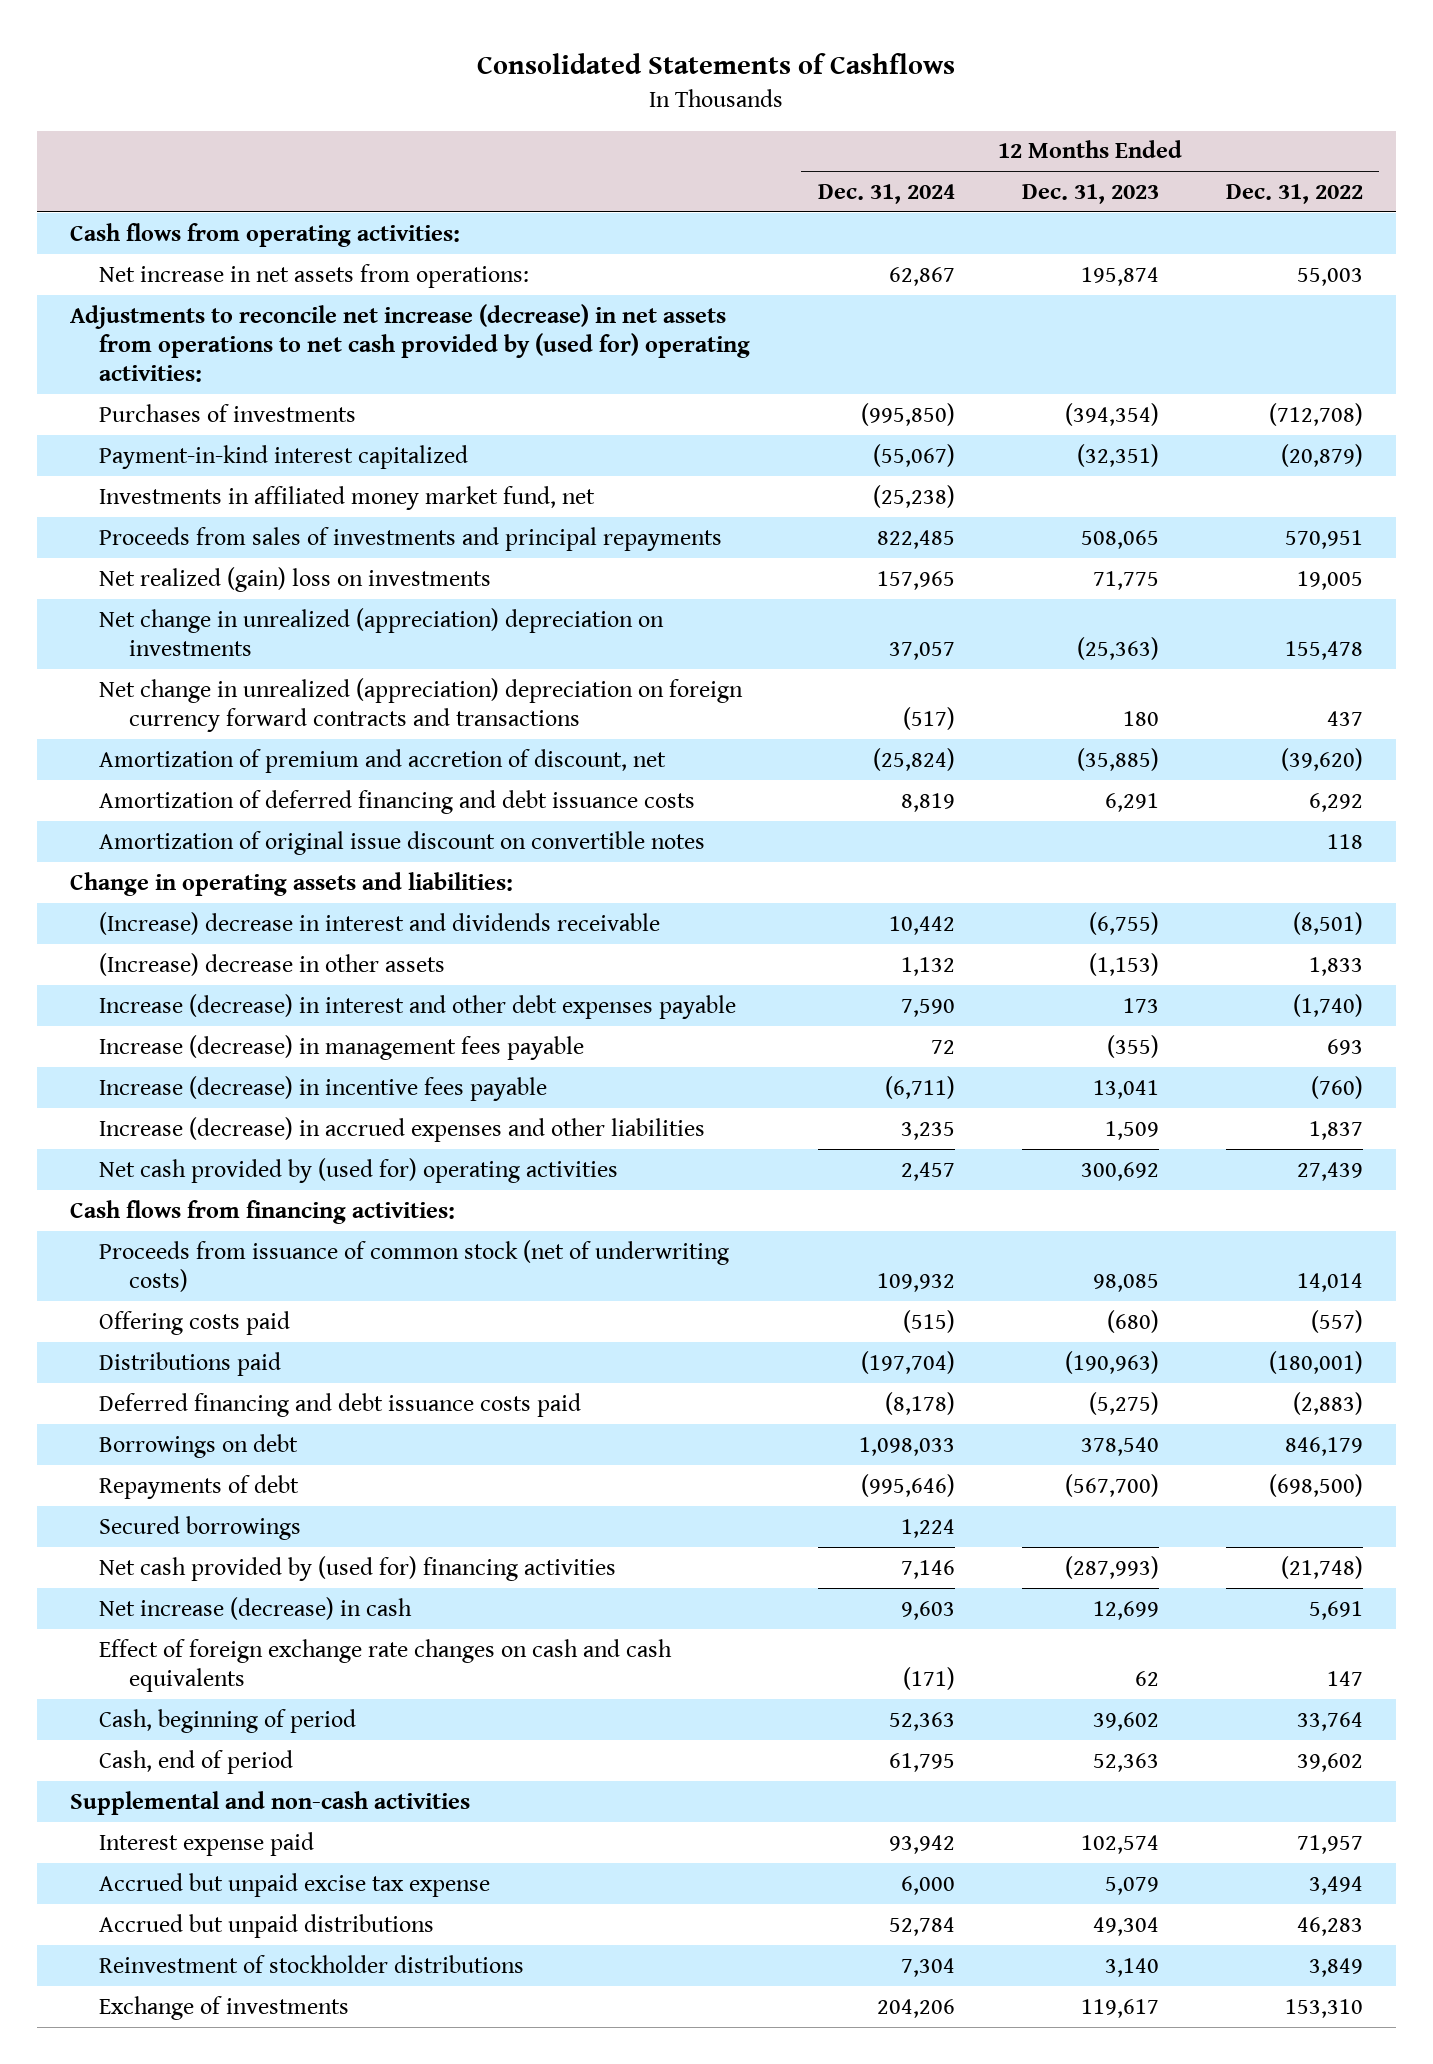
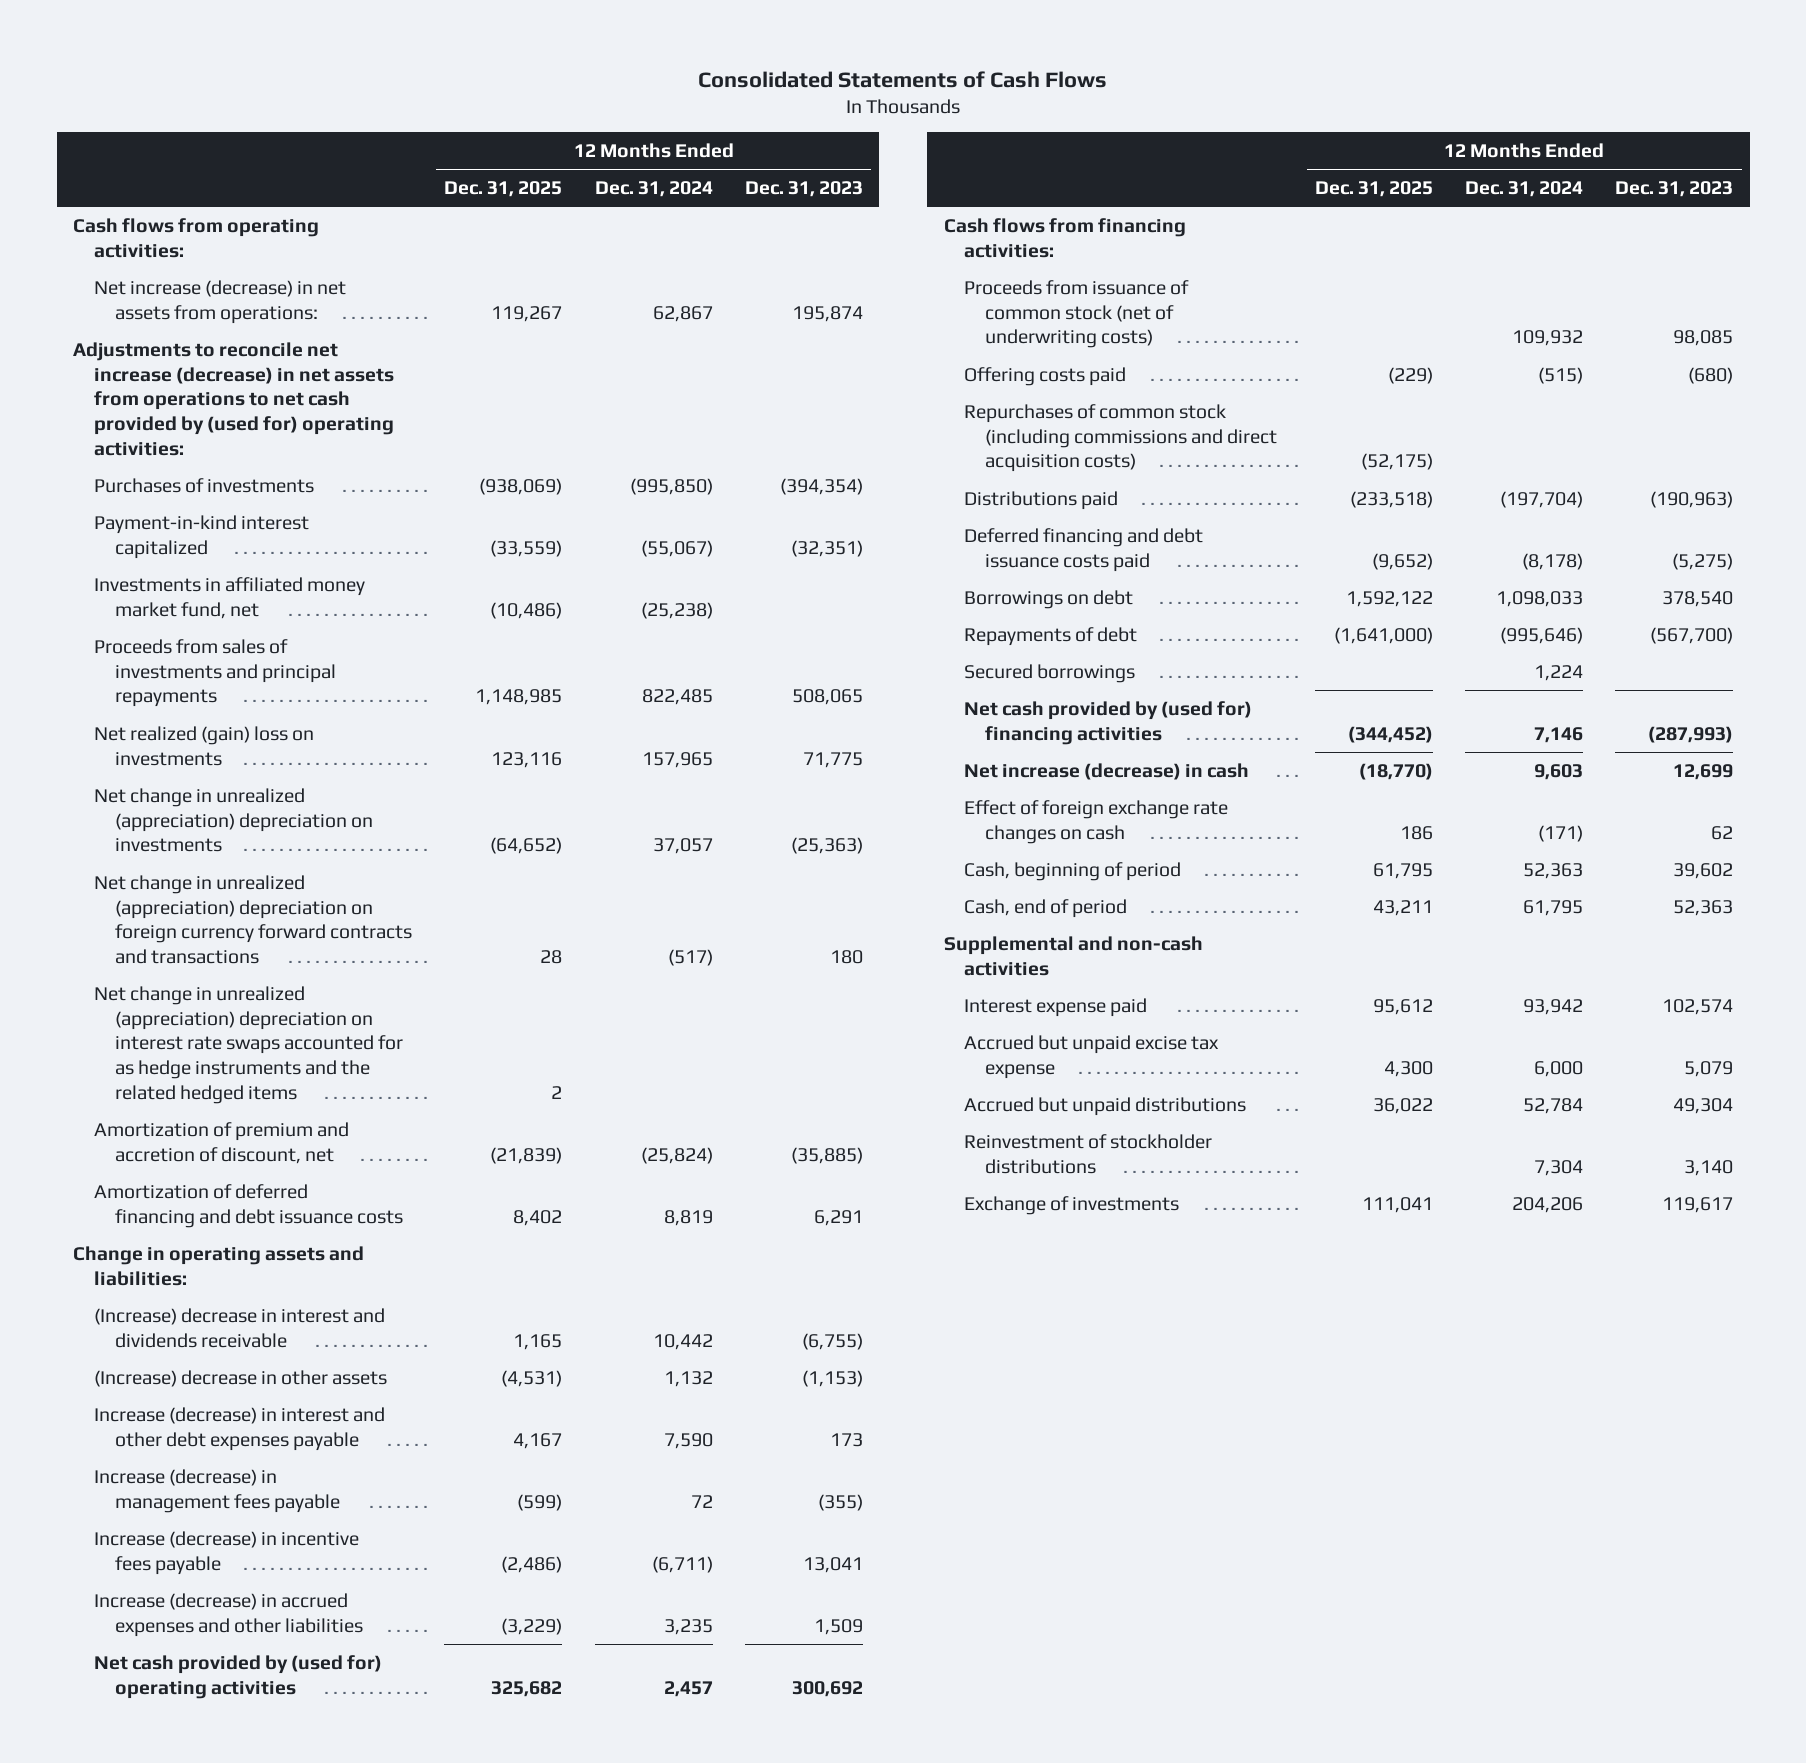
- Consolidated Statements of Cashflows
+ Consolidated Statements of Cash Flows
- | 12 Months Ended Dec. 31, 2024 | 12 Months Ended Dec. 31, 2023 | 12 Months Ended Dec. 31, 2022
+ | 12 Months Ended Dec. 31, 2025 | 12 Months Ended Dec. 31, 2024 | 12 Months Ended Dec. 31, 2023
- Net increase in net assets from operations: | 62,867 | 195,874 | 55,003
+ Net increase (decrease) in net assets from operations: | 119,267 | 62,867 | 195,874
+ Net change in unrealized (appreciation) depreciation on interest rate swaps accounted for as hedge instruments and the related hedged items | 2 | |
- Amortization of original issue discount on convertible notes | | | 118
+ Repurchases of common stock (including commissions and direct acquisition costs) | (52,175) | |
- Effect of foreign exchange rate changes on cash and cash equivalents | (171) | 62 | 147
+ Effect of foreign exchange rate changes on cash | 186 | (171) | 62

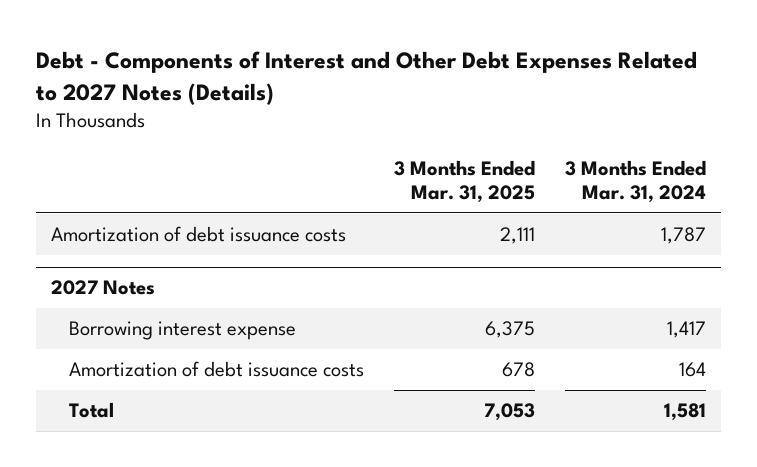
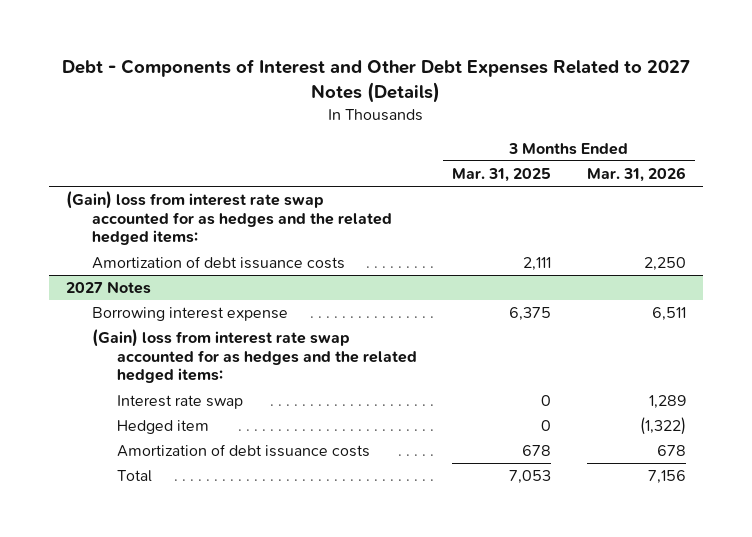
- | 3 Months Ended Mar. 31, 2025 | 3 Months Ended Mar. 31, 2024
+ | 3 Months Ended Mar. 31, 2025 | 3 Months Ended Mar. 31, 2026
+ (Gain) loss from interest rate swap accounted for as hedges and the related hedged items:
@ 2027 Notes
+ (Gain) loss from interest rate swap accounted for as hedges and the related hedged items:
+ Interest rate swap | 0 | 1,289
+ Hedged item | 0 | (1,322)

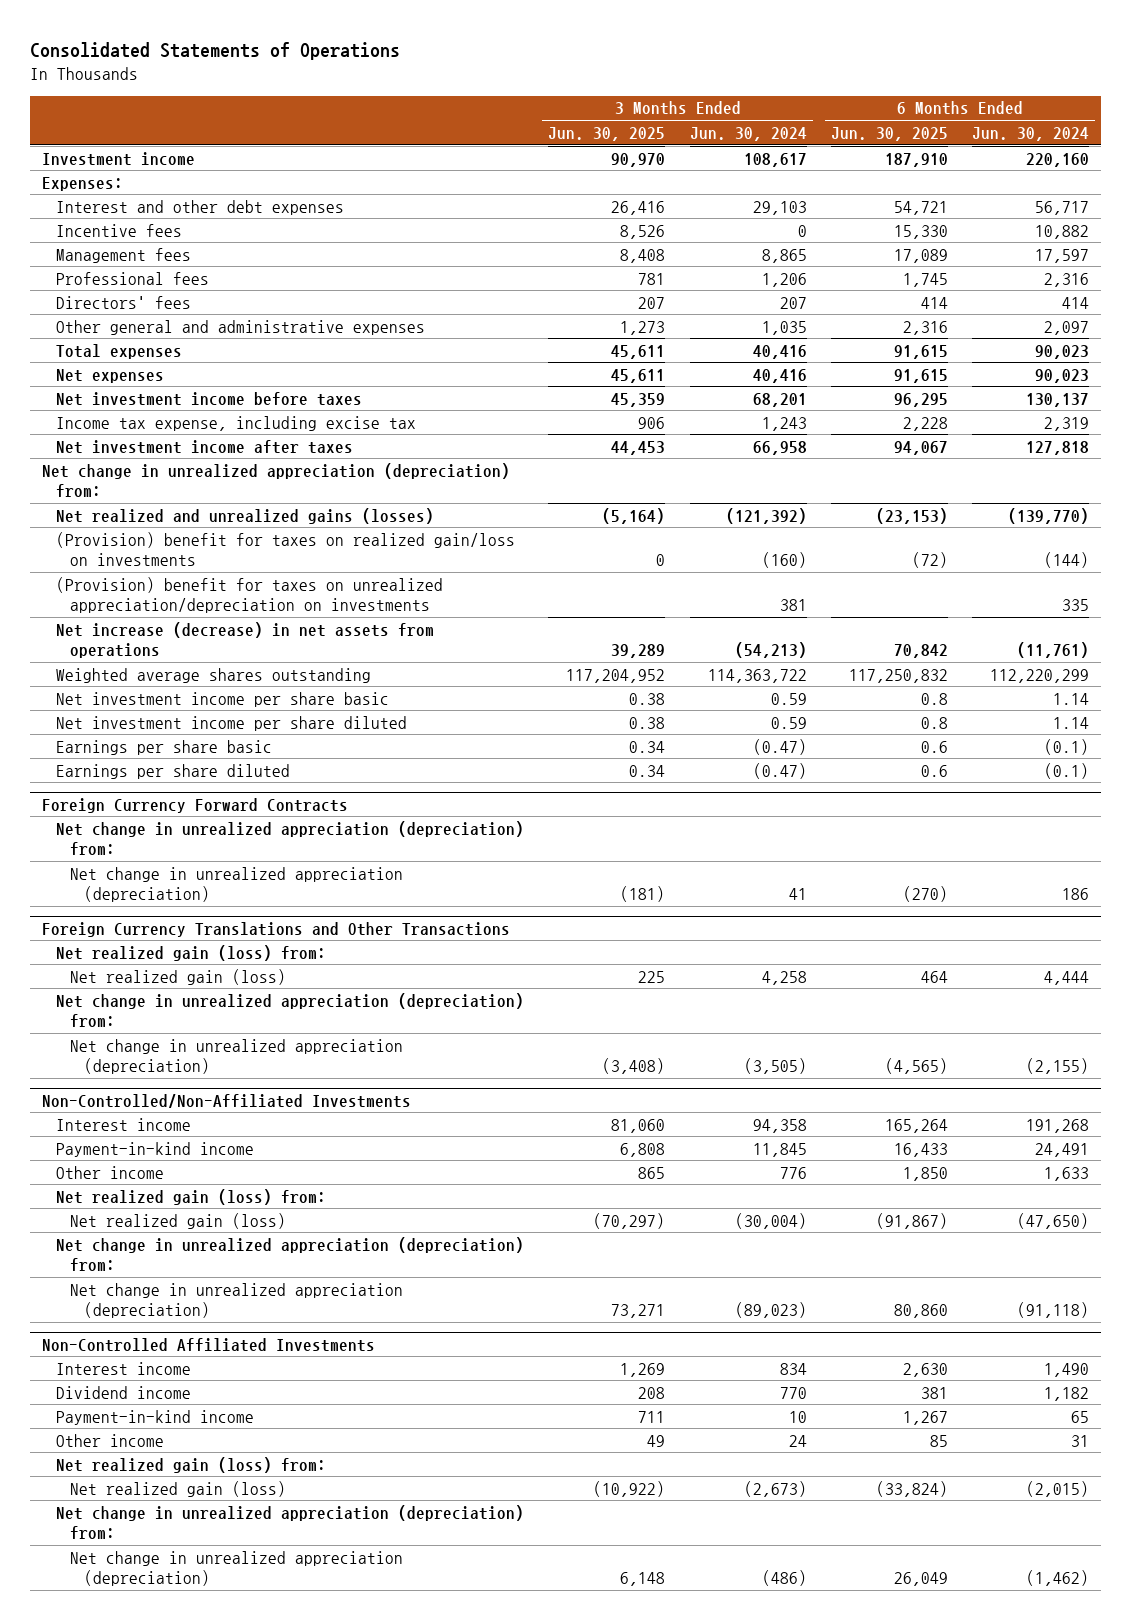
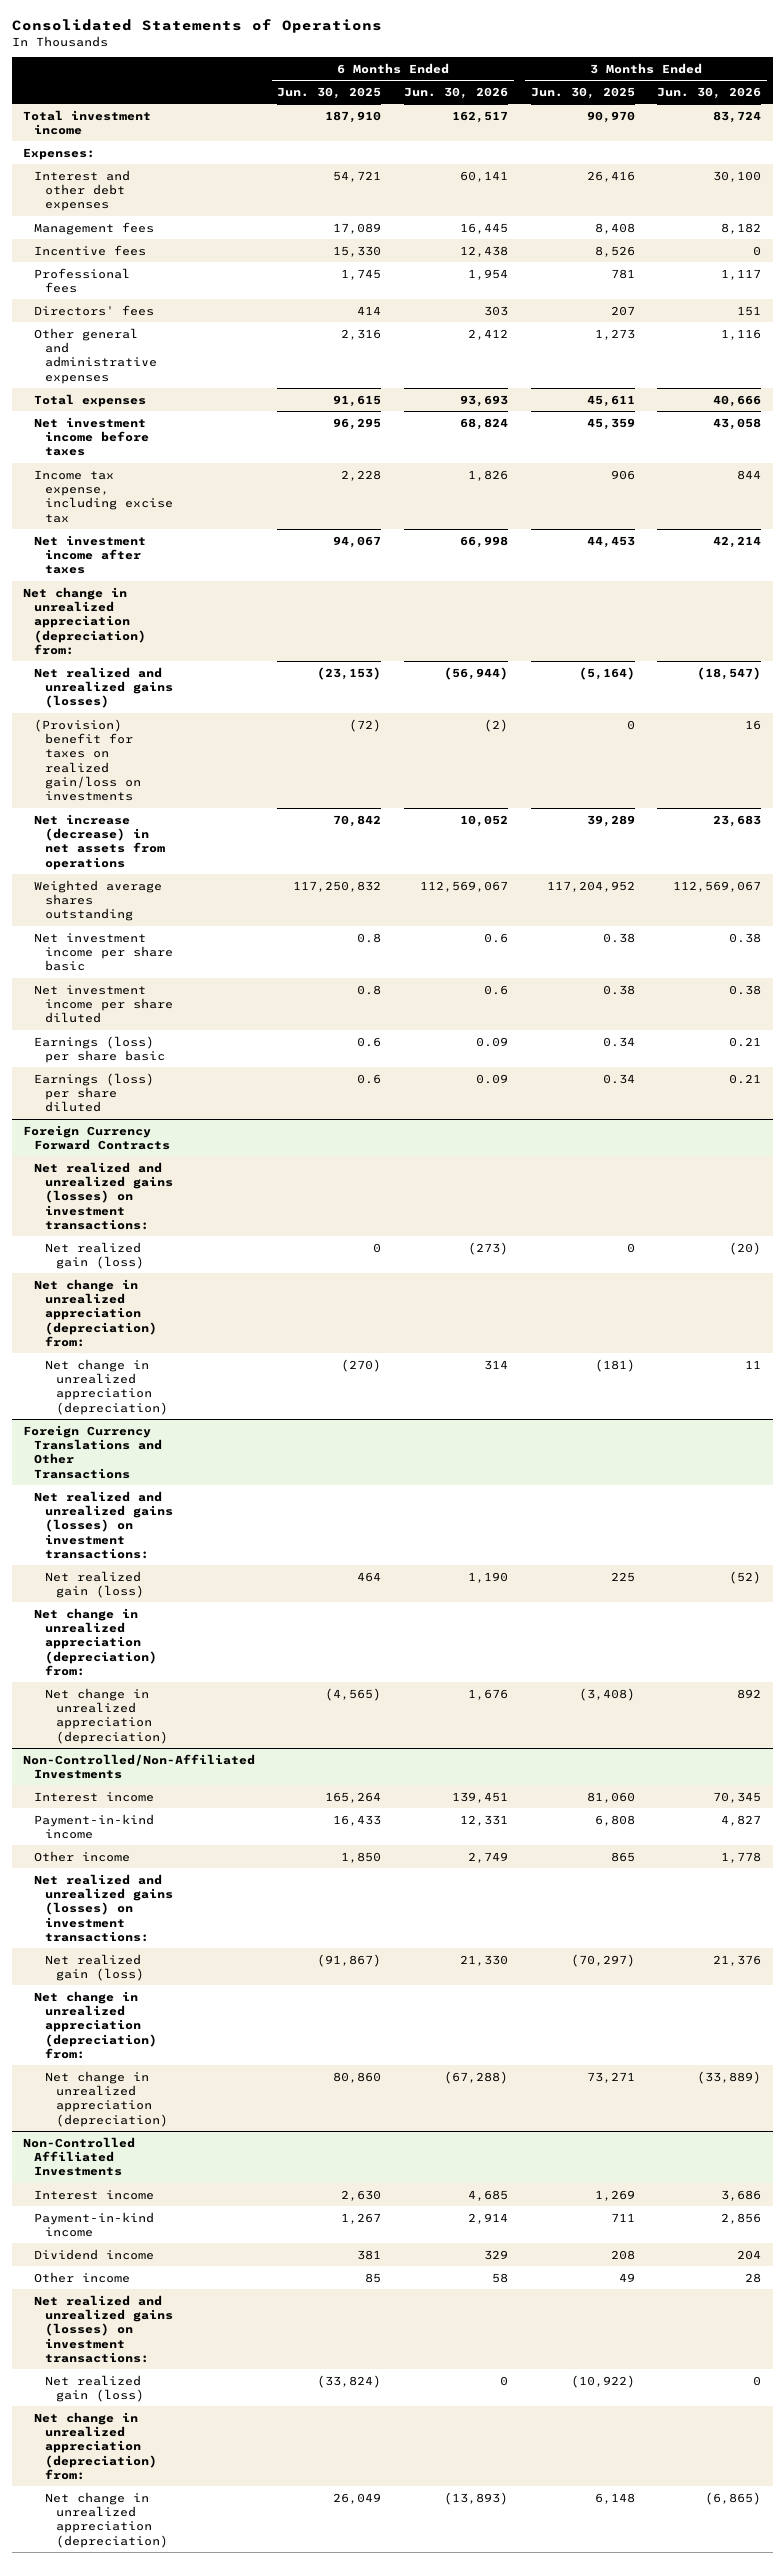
- | 3 Months Ended Jun. 30, 2025 | 3 Months Ended Jun. 30, 2024 | 6 Months Ended Jun. 30, 2025 | 6 Months Ended Jun. 30, 2024
+ | 6 Months Ended Jun. 30, 2025 | 6 Months Ended Jun. 30, 2026 | 3 Months Ended Jun. 30, 2025 | 3 Months Ended Jun. 30, 2026
- Investment income | 90,970 | 108,617 | 187,910 | 220,160
+ Total investment income | 187,910 | 162,517 | 90,970 | 83,724
moved down: Incentive fees | 15,330 | 12,438 | 8,526 | 0
- Net expenses | 45,611 | 40,416 | 91,615 | 90,023
- (Provision) benefit for taxes on unrealized appreciation/depreciation on investments | | 381 | | 335
- Earnings per share basic | 0.34 | (0.47) | 0.6 | (0.1)
- Earnings per share diluted | 0.34 | (0.47) | 0.6 | (0.1)
+ Earnings (loss) per share basic | 0.6 | 0.09 | 0.34 | 0.21
+ Earnings (loss) per share diluted | 0.6 | 0.09 | 0.34 | 0.21
@ Foreign Currency Forward Contracts
+ Net realized and unrealized gains (losses) on investment transactions:
+ Net realized gain (loss) | 0 | (273) | 0 | (20)
@ Foreign Currency Translations and Other Transactions
- Net realized gain (loss) from:
+ Net realized and unrealized gains (losses) on investment transactions:
@ Non-Controlled/Non-Affiliated Investments
- Net realized gain (loss) from:
+ Net realized and unrealized gains (losses) on investment transactions:
@ Non-Controlled Affiliated Investments
moved down: Dividend income | 381 | 329 | 208 | 204
- Net realized gain (loss) from:
+ Net realized and unrealized gains (losses) on investment transactions:

